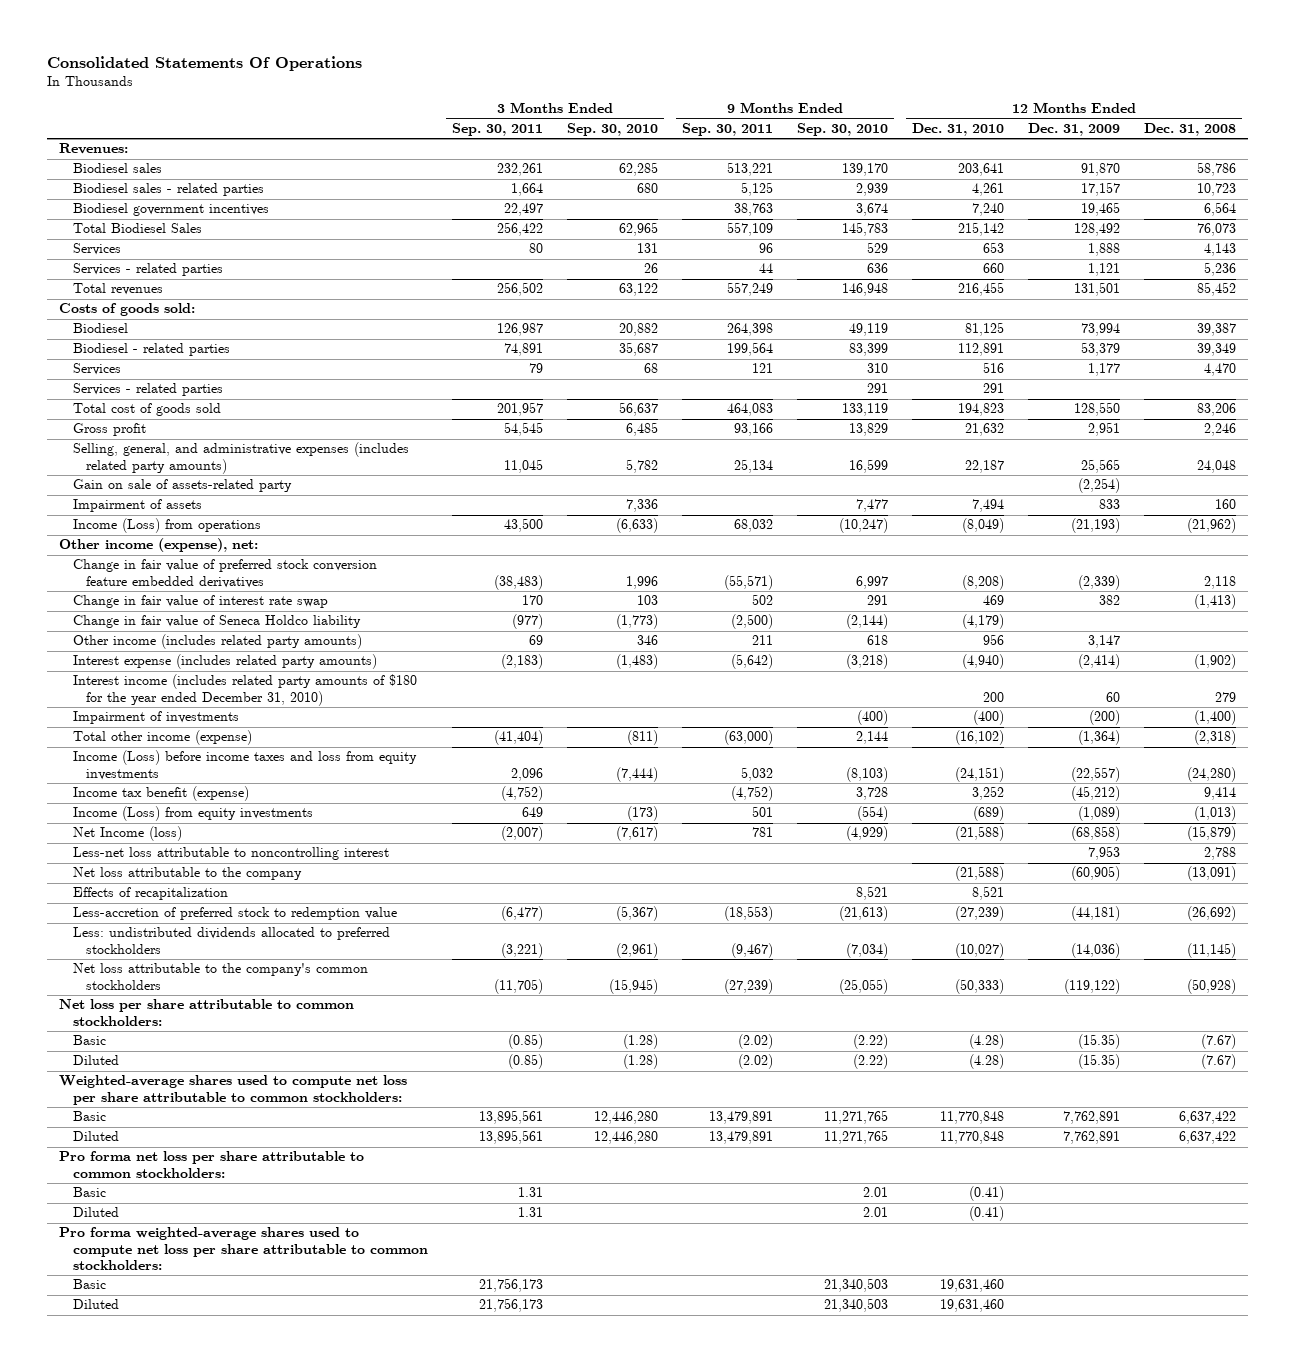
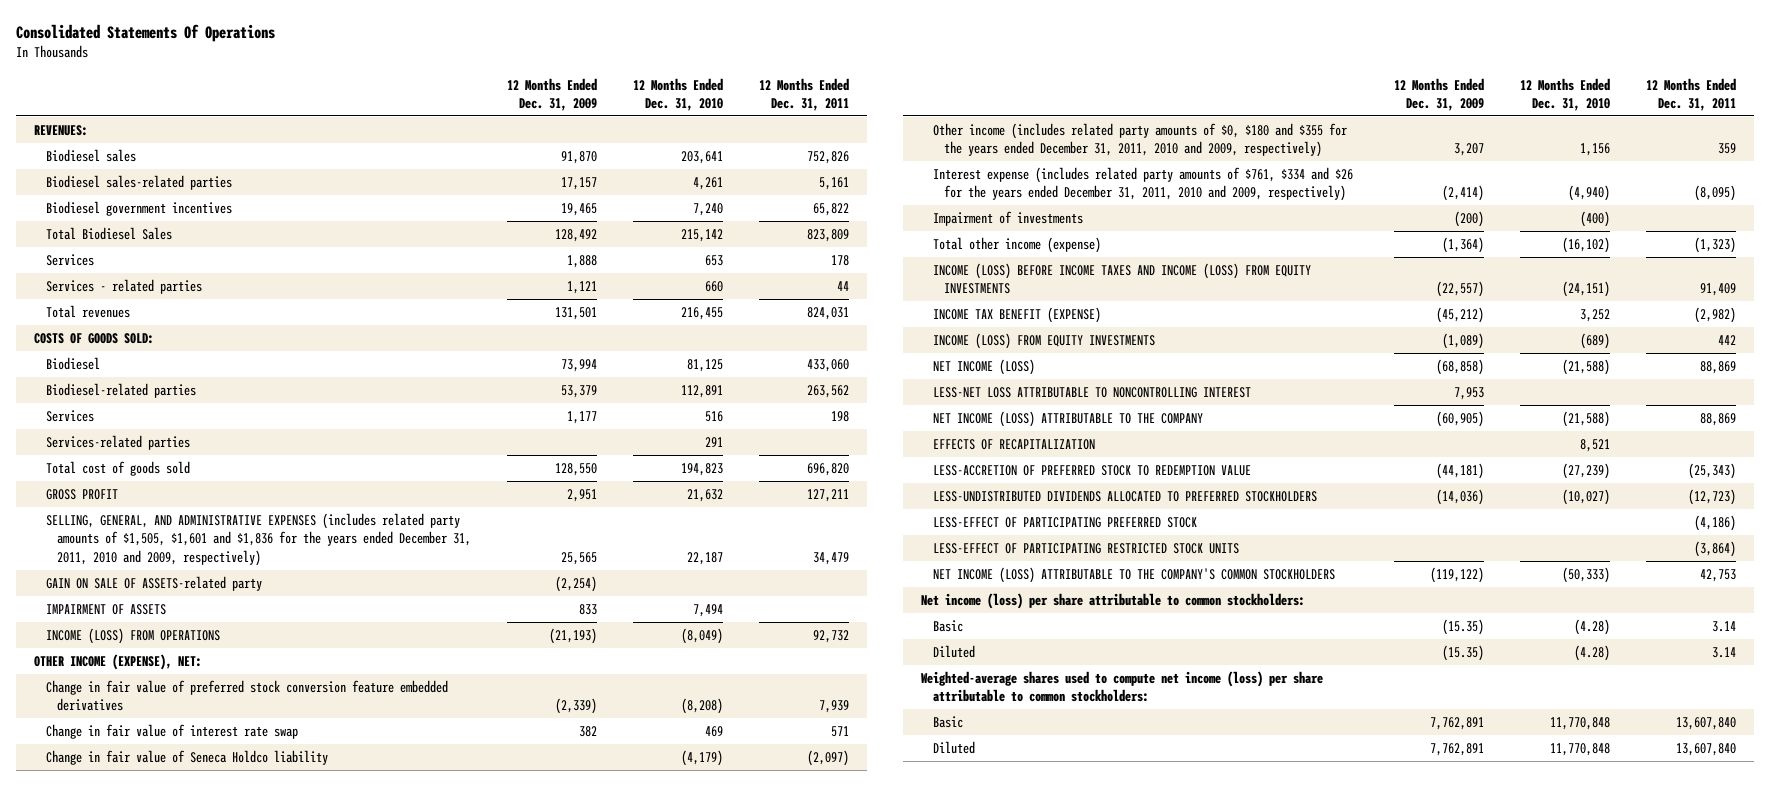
- | 3 Months Ended Sep. 30, 2011 | 3 Months Ended Sep. 30, 2010 | 9 Months Ended Sep. 30, 2011 | 9 Months Ended Sep. 30, 2010 | 12 Months Ended Dec. 31, 2010 | 12 Months Ended Dec. 31, 2009 | 12 Months Ended Dec. 31, 2008
+ | 12 Months Ended Dec. 31, 2009 | 12 Months Ended Dec. 31, 2010 | 12 Months Ended Dec. 31, 2011
- Revenues:
+ REVENUES:
- Biodiesel sales - related parties | 1,664 | 680 | 5,125 | 2,939 | 4,261 | 17,157 | 10,723
+ Biodiesel sales-related parties | 17,157 | 4,261 | 5,161
- Costs of goods sold:
+ COSTS OF GOODS SOLD:
- Biodiesel - related parties | 74,891 | 35,687 | 199,564 | 83,399 | 112,891 | 53,379 | 39,349
+ Biodiesel-related parties | 53,379 | 112,891 | 263,562
- Services - related parties | | | | 291 | 291 | |
+ Services-related parties | | 291 |
- Gross profit | 54,545 | 6,485 | 93,166 | 13,829 | 21,632 | 2,951 | 2,246
- Selling, general, and administrative expenses (includes related party amounts) | 11,045 | 5,782 | 25,134 | 16,599 | 22,187 | 25,565 | 24,048
- Gain on sale of assets-related party | | | | | | (2,254) |
- Impairment of assets | | 7,336 | | 7,477 | 7,494 | 833 | 160
- Income (Loss) from operations | 43,500 | (6,633) | 68,032 | (10,247) | (8,049) | (21,193) | (21,962)
- Other income (expense), net:
+ GROSS PROFIT | 2,951 | 21,632 | 127,211
+ SELLING, GENERAL, AND ADMINISTRATIVE EXPENSES (includes related party amounts of $1,505, $1,601 and $1,836 for the years ended December 31, 2011, 2010 and 2009, respectively) | 25,565 | 22,187 | 34,479
+ GAIN ON SALE OF ASSETS-related party | (2,254) | |
+ IMPAIRMENT OF ASSETS | 833 | 7,494 |
+ INCOME (LOSS) FROM OPERATIONS | (21,193) | (8,049) | 92,732
+ OTHER INCOME (EXPENSE), NET:
- Other income (includes related party amounts) | 69 | 346 | 211 | 618 | 956 | 3,147 |
- Interest expense (includes related party amounts) | (2,183) | (1,483) | (5,642) | (3,218) | (4,940) | (2,414) | (1,902)
- Interest income (includes related party amounts of $180 for the year ended December 31, 2010) | | | | | 200 | 60 | 279
+ Other income (includes related party amounts of $0, $180 and $355 for the years ended December 31, 2011, 2010 and 2009, respectively) | 3,207 | 1,156 | 359
+ Interest expense (includes related party amounts of $761, $334 and $26 for the years ended December 31, 2011, 2010 and 2009, respectively) | (2,414) | (4,940) | (8,095)
- Income (Loss) before income taxes and loss from equity investments | 2,096 | (7,444) | 5,032 | (8,103) | (24,151) | (22,557) | (24,280)
- Income tax benefit (expense) | (4,752) | | (4,752) | 3,728 | 3,252 | (45,212) | 9,414
- Income (Loss) from equity investments | 649 | (173) | 501 | (554) | (689) | (1,089) | (1,013)
- Net Income (loss) | (2,007) | (7,617) | 781 | (4,929) | (21,588) | (68,858) | (15,879)
- Less-net loss attributable to noncontrolling interest | | | | | | 7,953 | 2,788
- Net loss attributable to the company | | | | | (21,588) | (60,905) | (13,091)
- Effects of recapitalization | | | | 8,521 | 8,521 | |
- Less-accretion of preferred stock to redemption value | (6,477) | (5,367) | (18,553) | (21,613) | (27,239) | (44,181) | (26,692)
- Less: undistributed dividends allocated to preferred stockholders | (3,221) | (2,961) | (9,467) | (7,034) | (10,027) | (14,036) | (11,145)
- Net loss attributable to the company's common stockholders | (11,705) | (15,945) | (27,239) | (25,055) | (50,333) | (119,122) | (50,928)
- Net loss per share attributable to common stockholders:
+ INCOME (LOSS) BEFORE INCOME TAXES AND INCOME (LOSS) FROM EQUITY INVESTMENTS | (22,557) | (24,151) | 91,409
+ INCOME TAX BENEFIT (EXPENSE) | (45,212) | 3,252 | (2,982)
+ INCOME (LOSS) FROM EQUITY INVESTMENTS | (1,089) | (689) | 442
+ NET INCOME (LOSS) | (68,858) | (21,588) | 88,869
+ LESS-NET LOSS ATTRIBUTABLE TO NONCONTROLLING INTEREST | 7,953 | |
+ NET INCOME (LOSS) ATTRIBUTABLE TO THE COMPANY | (60,905) | (21,588) | 88,869
+ EFFECTS OF RECAPITALIZATION | | 8,521 |
+ LESS-ACCRETION OF PREFERRED STOCK TO REDEMPTION VALUE | (44,181) | (27,239) | (25,343)
+ LESS-UNDISTRIBUTED DIVIDENDS ALLOCATED TO PREFERRED STOCKHOLDERS | (14,036) | (10,027) | (12,723)
+ LESS-EFFECT OF PARTICIPATING PREFERRED STOCK | | | (4,186)
+ LESS-EFFECT OF PARTICIPATING RESTRICTED STOCK UNITS | | | (3,864)
+ NET INCOME (LOSS) ATTRIBUTABLE TO THE COMPANY'S COMMON STOCKHOLDERS | (119,122) | (50,333) | 42,753
+ Net income (loss) per share attributable to common stockholders:
- Weighted-average shares used to compute net loss per share attributable to common stockholders:
+ Weighted-average shares used to compute net income (loss) per share attributable to common stockholders:
- Pro forma net loss per share attributable to common stockholders:
- Basic | 1.31 | | | 2.01 | (0.41) | |
- Diluted | 1.31 | | | 2.01 | (0.41) | |
- Pro forma weighted-average shares used to compute net loss per share attributable to common stockholders:
- Basic | 21,756,173 | | | 21,340,503 | 19,631,460 | |
- Diluted | 21,756,173 | | | 21,340,503 | 19,631,460 | |

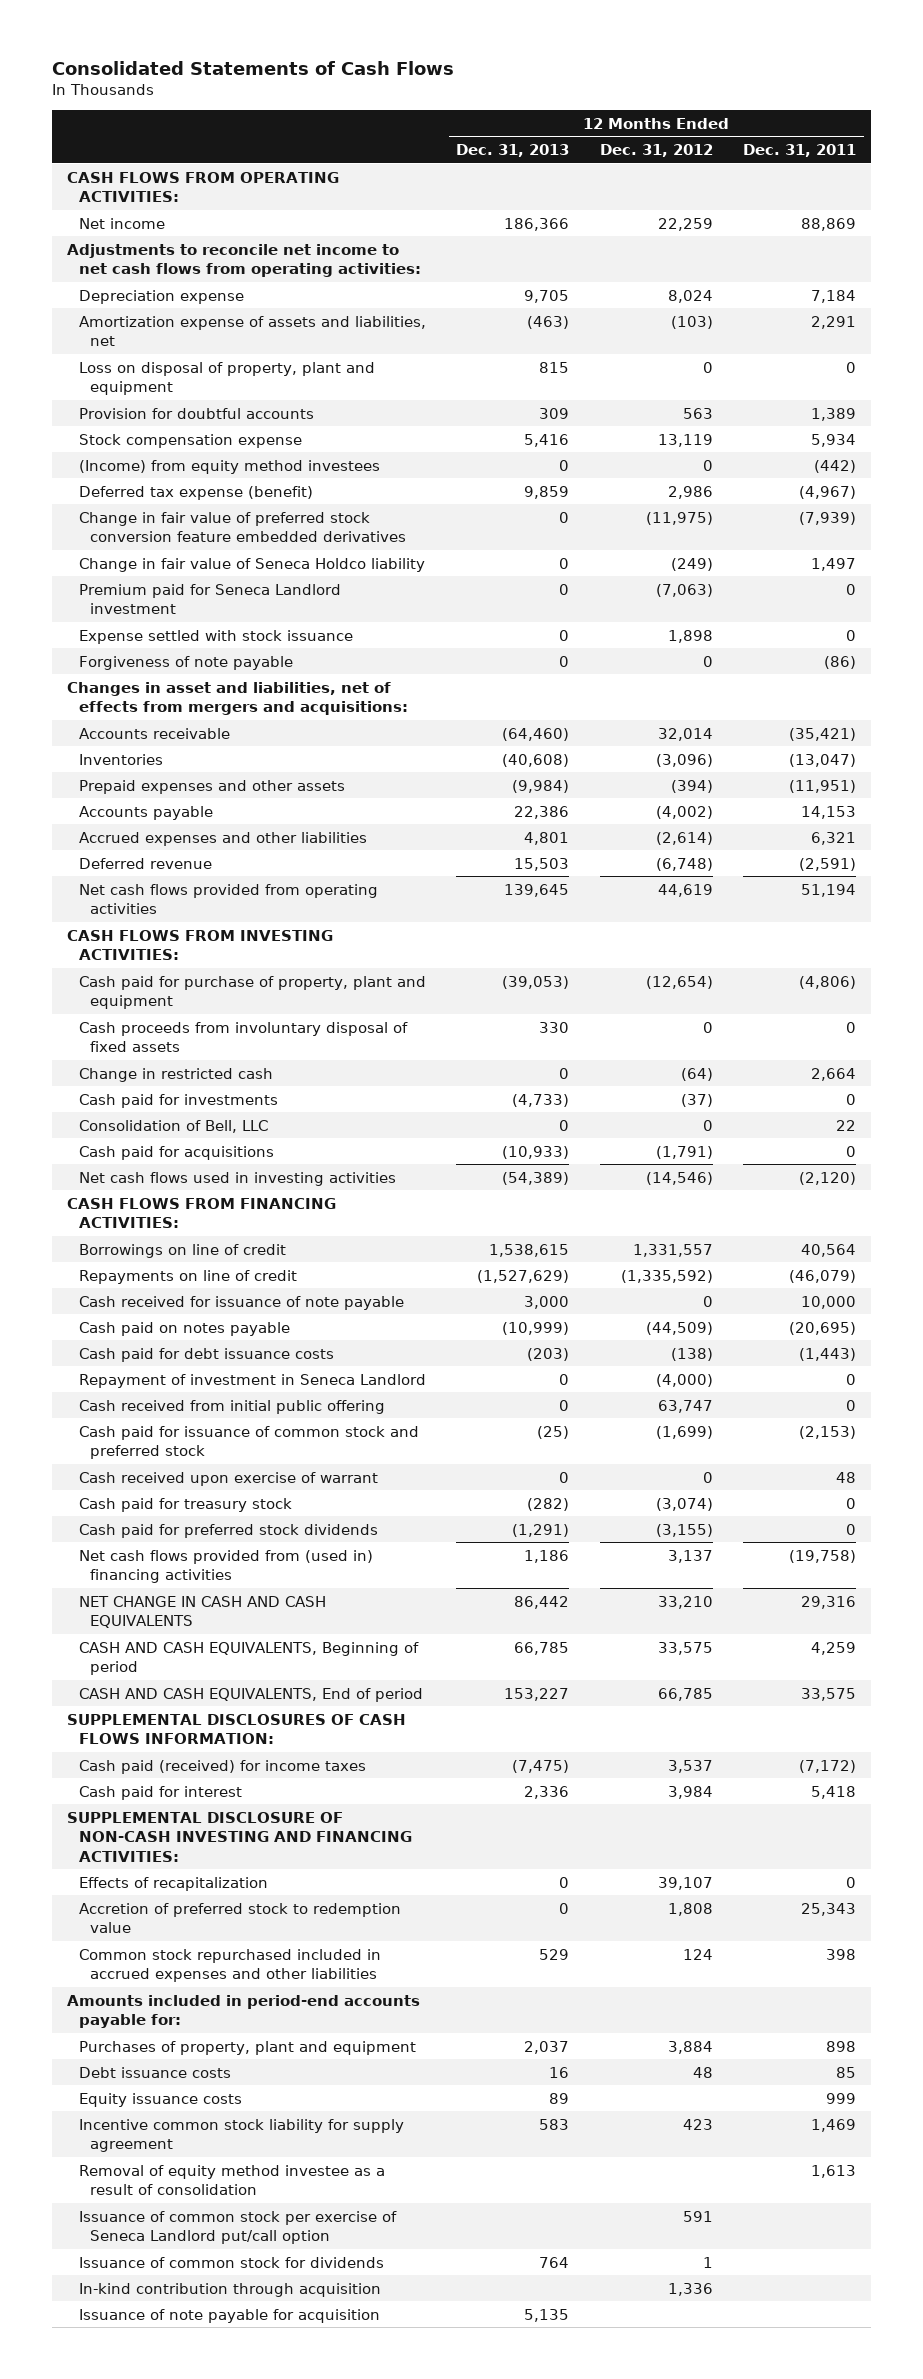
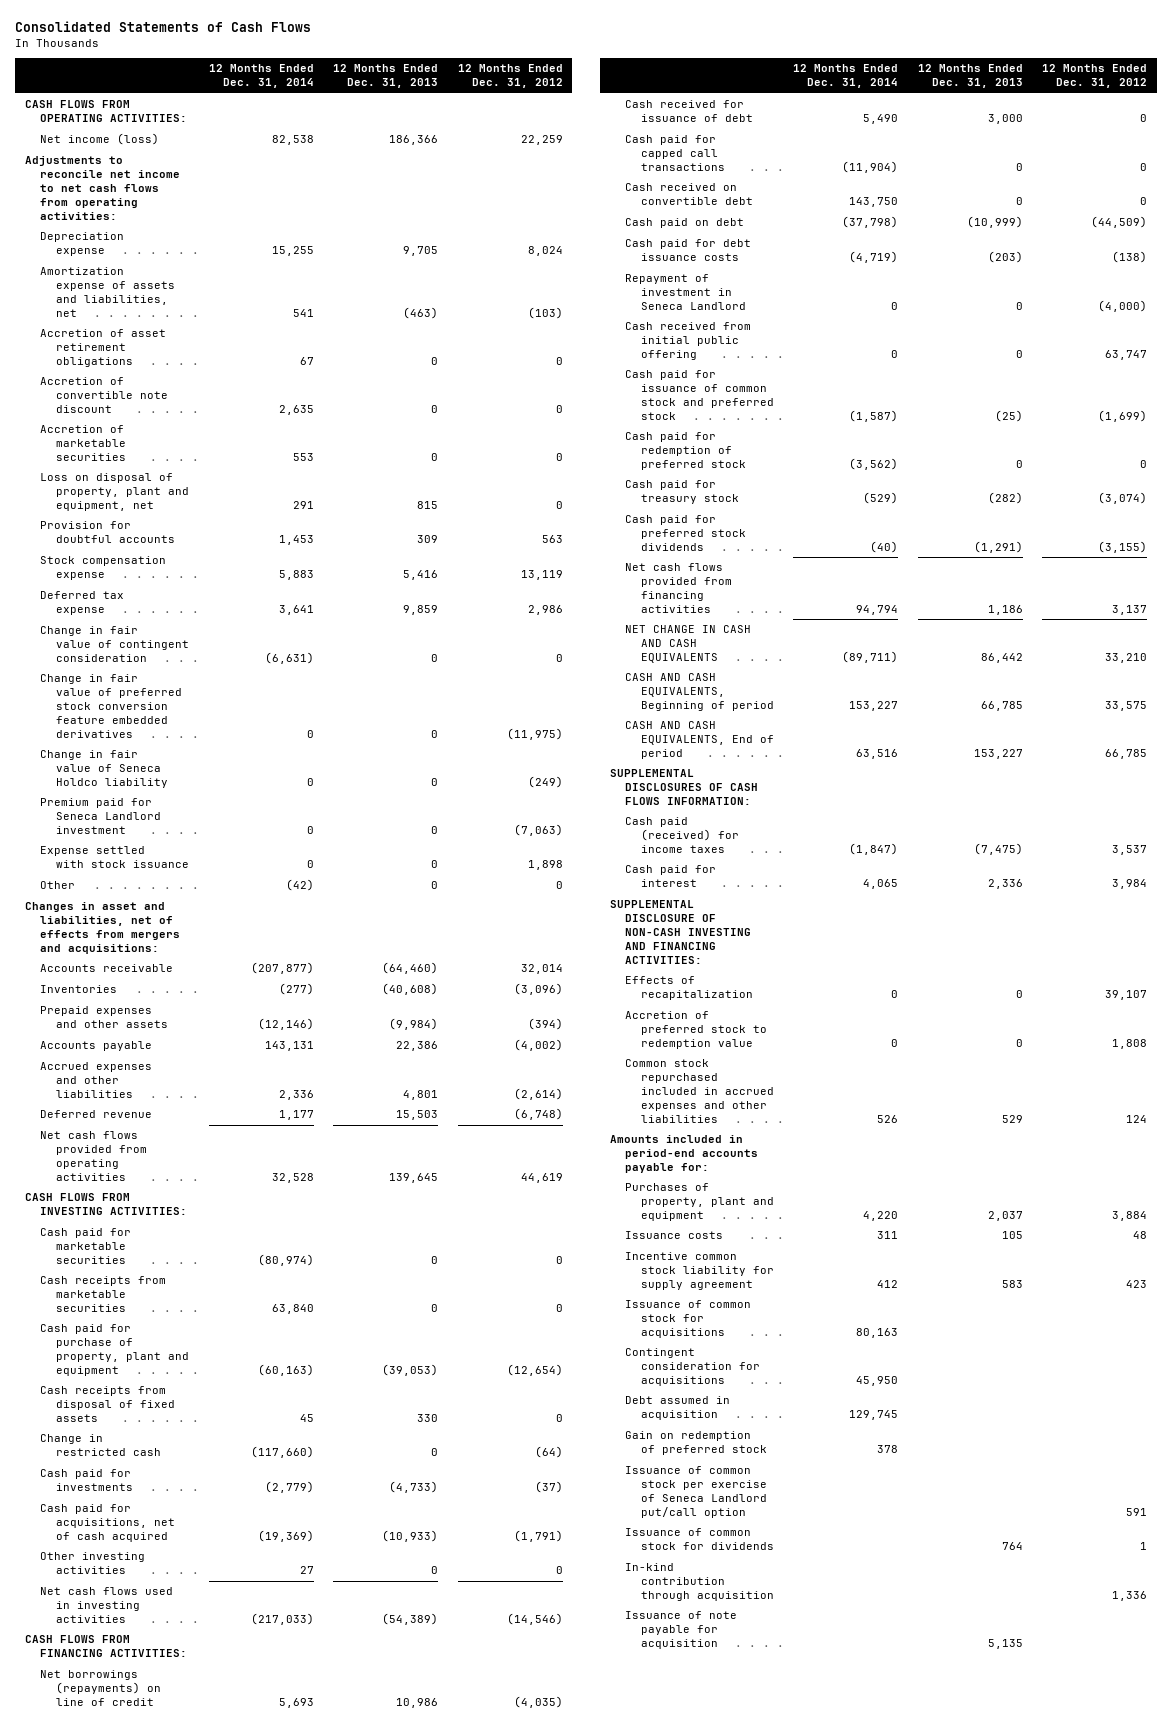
- | 12 Months Ended Dec. 31, 2013 | 12 Months Ended Dec. 31, 2012 | 12 Months Ended Dec. 31, 2011
+ | 12 Months Ended Dec. 31, 2014 | 12 Months Ended Dec. 31, 2013 | 12 Months Ended Dec. 31, 2012
- Net income | 186,366 | 22,259 | 88,869
+ Net income (loss) | 82,538 | 186,366 | 22,259
- Loss on disposal of property, plant and equipment | 815 | 0 | 0
+ Accretion of asset retirement obligations | 67 | 0 | 0
+ Accretion of convertible note discount | 2,635 | 0 | 0
+ Accretion of marketable securities | 553 | 0 | 0
+ Loss on disposal of property, plant and equipment, net | 291 | 815 | 0
- (Income) from equity method investees | 0 | 0 | (442)
- Deferred tax expense (benefit) | 9,859 | 2,986 | (4,967)
+ Deferred tax expense | 3,641 | 9,859 | 2,986
+ Change in fair value of contingent consideration | (6,631) | 0 | 0
- Forgiveness of note payable | 0 | 0 | (86)
+ Other | (42) | 0 | 0
+ Cash paid for marketable securities | (80,974) | 0 | 0
+ Cash receipts from marketable securities | 63,840 | 0 | 0
- Cash proceeds from involuntary disposal of fixed assets | 330 | 0 | 0
+ Cash receipts from disposal of fixed assets | 45 | 330 | 0
- Consolidation of Bell, LLC | 0 | 0 | 22
- Cash paid for acquisitions | (10,933) | (1,791) | 0
+ Cash paid for acquisitions, net of cash acquired | (19,369) | (10,933) | (1,791)
+ Other investing activities | 27 | 0 | 0
- Borrowings on line of credit | 1,538,615 | 1,331,557 | 40,564
- Repayments on line of credit | (1,527,629) | (1,335,592) | (46,079)
- Cash received for issuance of note payable | 3,000 | 0 | 10,000
- Cash paid on notes payable | (10,999) | (44,509) | (20,695)
+ Net borrowings (repayments) on line of credit | 5,693 | 10,986 | (4,035)
+ Cash received for issuance of debt | 5,490 | 3,000 | 0
+ Cash paid for capped call transactions | (11,904) | 0 | 0
+ Cash received on convertible debt | 143,750 | 0 | 0
+ Cash paid on debt | (37,798) | (10,999) | (44,509)
- Cash received upon exercise of warrant | 0 | 0 | 48
+ Cash paid for redemption of preferred stock | (3,562) | 0 | 0
- Net cash flows provided from (used in) financing activities | 1,186 | 3,137 | (19,758)
+ Net cash flows provided from financing activities | 94,794 | 1,186 | 3,137
- Debt issuance costs | 16 | 48 | 85
- Equity issuance costs | 89 | | 999
+ Issuance costs | 311 | 105 | 48
- Removal of equity method investee as a result of consolidation | | | 1,613
+ Issuance of common stock for acquisitions | 80,163 | |
+ Contingent consideration for acquisitions | 45,950 | |
+ Debt assumed in acquisition | 129,745 | |
+ Gain on redemption of preferred stock | 378 | |

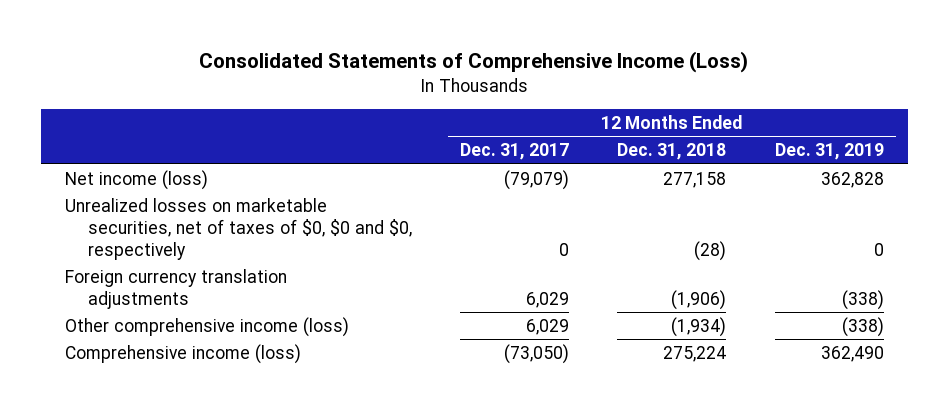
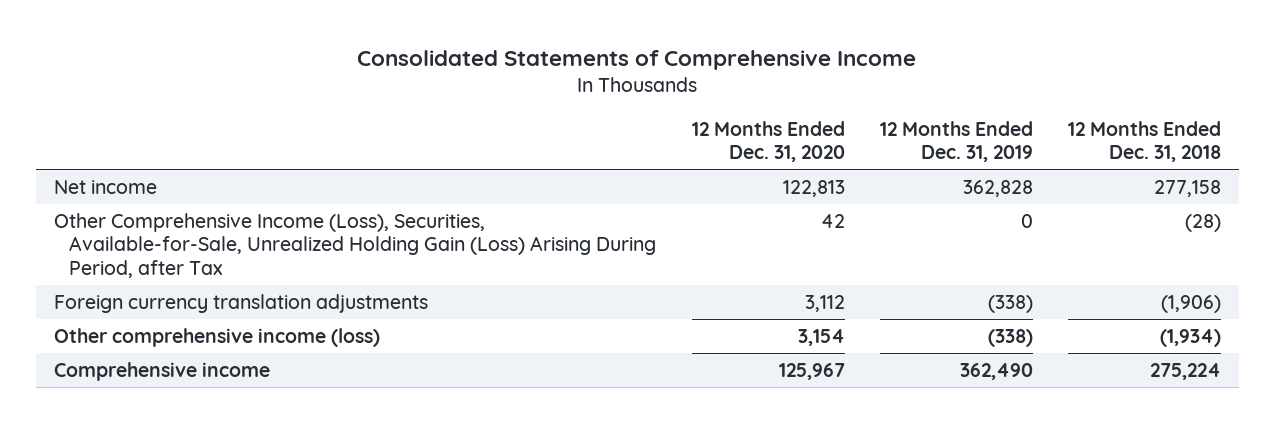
- Consolidated Statements of Comprehensive Income (Loss)
+ Consolidated Statements of Comprehensive Income
- | 12 Months Ended Dec. 31, 2017 | 12 Months Ended Dec. 31, 2018 | 12 Months Ended Dec. 31, 2019
+ | 12 Months Ended Dec. 31, 2020 | 12 Months Ended Dec. 31, 2019 | 12 Months Ended Dec. 31, 2018
- Net income (loss) | (79,079) | 277,158 | 362,828
- Unrealized losses on marketable securities, net of taxes of $0, $0 and $0, respectively | 0 | (28) | 0
+ Net income | 122,813 | 362,828 | 277,158
+ Other Comprehensive Income (Loss), Securities, Available-for-Sale, Unrealized Holding Gain (Loss) Arising During Period, after Tax | 42 | 0 | (28)
- Comprehensive income (loss) | (73,050) | 275,224 | 362,490
+ Comprehensive income | 125,967 | 362,490 | 275,224

